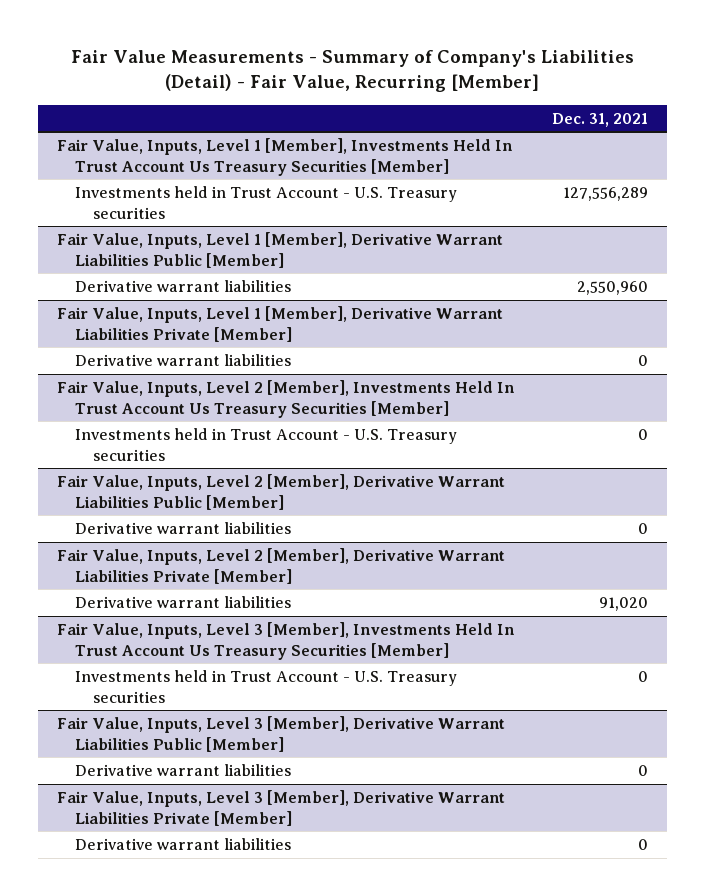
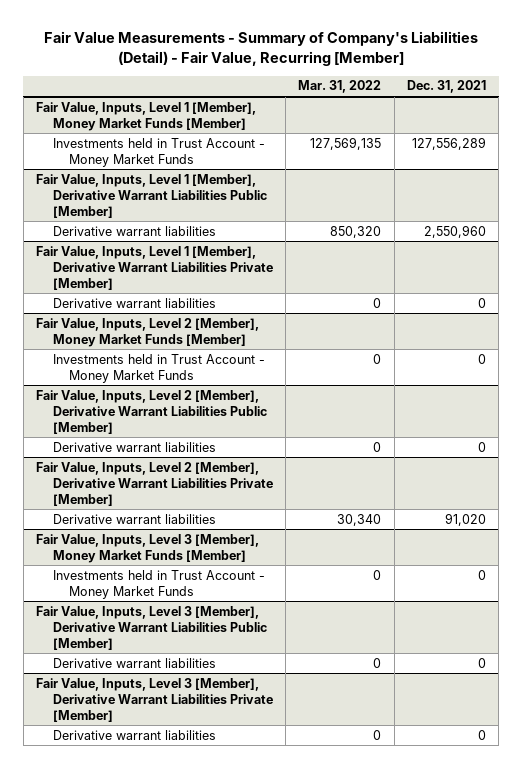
- | Dec. 31, 2021
+ | Mar. 31, 2022 | Dec. 31, 2021
- Fair Value, Inputs, Level 1 [Member], Investments Held In Trust Account Us Treasury Securities [Member]
- Investments held in Trust Account - U.S. Treasury securities | 127,556,289
+ Fair Value, Inputs, Level 1 [Member], Money Market Funds [Member]
+ Investments held in Trust Account - Money Market Funds | 127,569,135 | 127,556,289
- Fair Value, Inputs, Level 2 [Member], Investments Held In Trust Account Us Treasury Securities [Member]
- Investments held in Trust Account - U.S. Treasury securities | 0
+ Fair Value, Inputs, Level 2 [Member], Money Market Funds [Member]
+ Investments held in Trust Account - Money Market Funds | 0 | 0
- Fair Value, Inputs, Level 3 [Member], Investments Held In Trust Account Us Treasury Securities [Member]
- Investments held in Trust Account - U.S. Treasury securities | 0
+ Fair Value, Inputs, Level 3 [Member], Money Market Funds [Member]
+ Investments held in Trust Account - Money Market Funds | 0 | 0

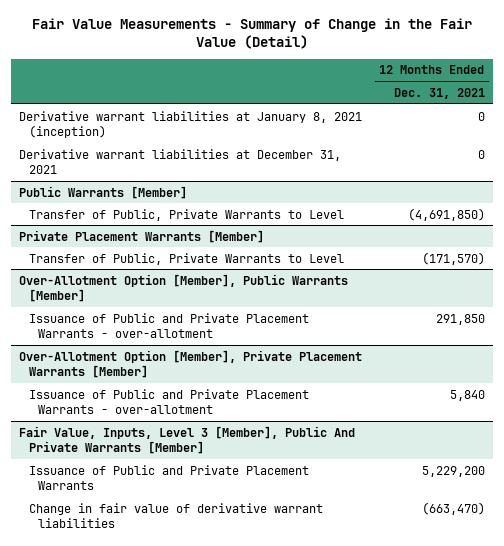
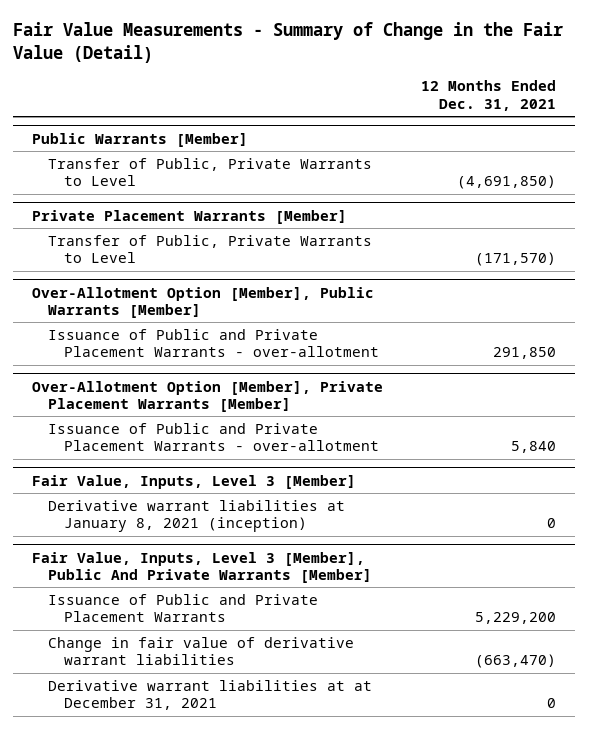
- Derivative warrant liabilities at January 8, 2021 (inception) | 0
- Derivative warrant liabilities at December 31, 2021 | 0
+ Fair Value, Inputs, Level 3 [Member]
+ Derivative warrant liabilities at January 8, 2021 (inception) | 0
@ Fair Value, Inputs, Level 3 [Member], Public And Private Warrants [Member]
+ Derivative warrant liabilities at at December 31, 2021 | 0

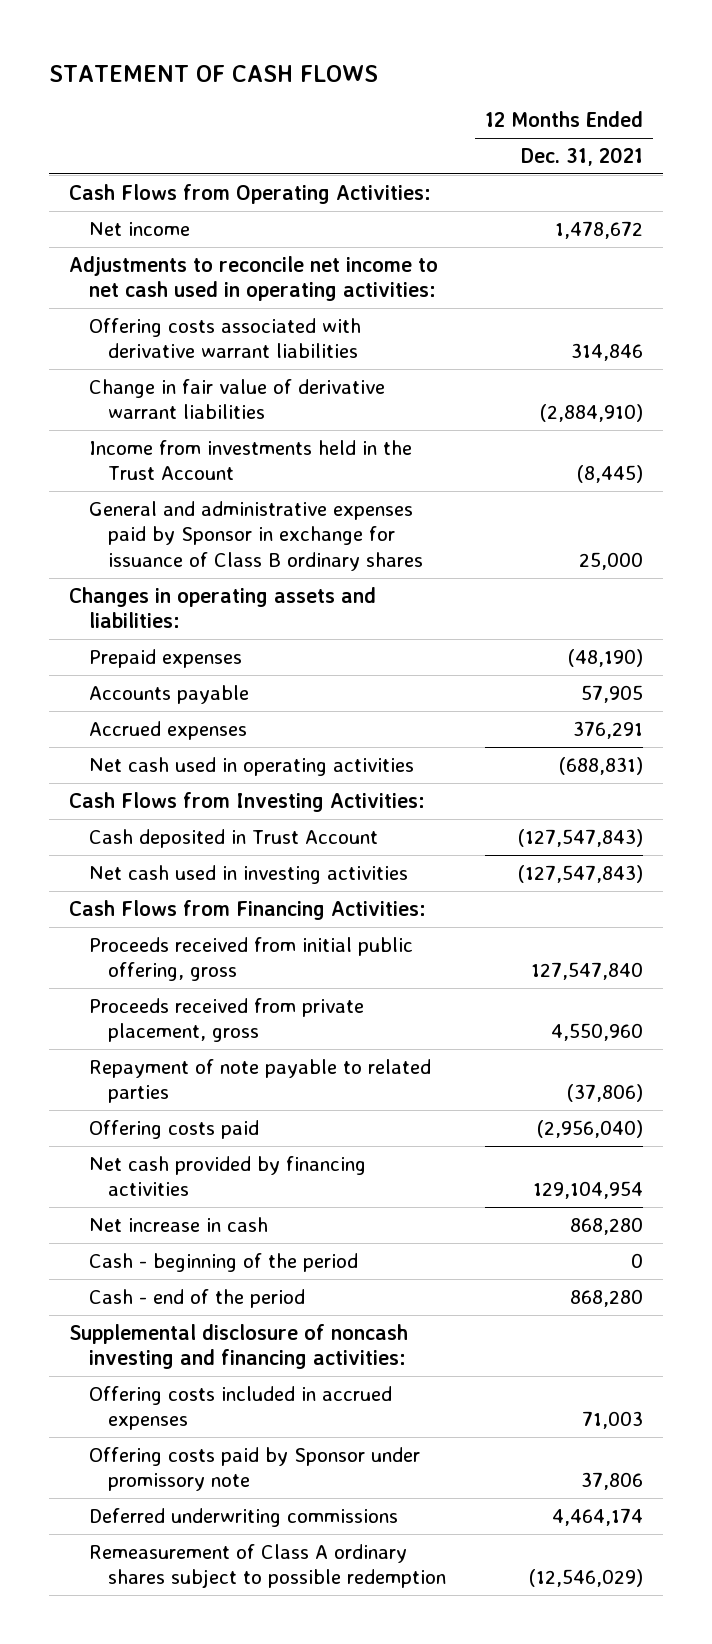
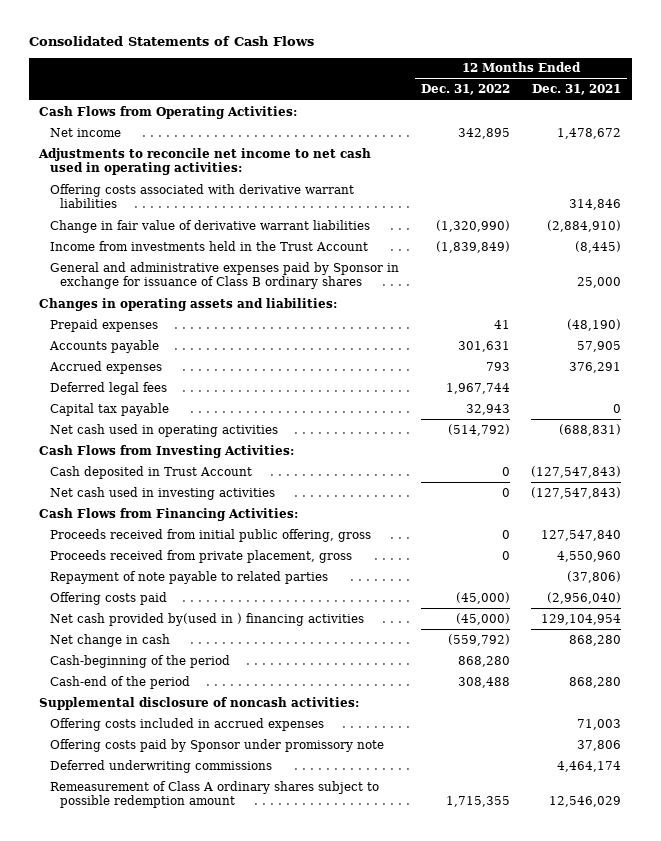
- STATEMENT OF CASH FLOWS
+ Consolidated Statements of Cash Flows
- | 12 Months Ended Dec. 31, 2021
+ | 12 Months Ended Dec. 31, 2022 | 12 Months Ended Dec. 31, 2021
+ Deferred legal fees | 1,967,744 |
+ Capital tax payable | 32,943 | 0
- Net cash provided by financing activities | 129,104,954
- Net increase in cash | 868,280
- Cash - beginning of the period | 0
- Cash - end of the period | 868,280
- Supplemental disclosure of noncash investing and financing activities:
+ Net cash provided by(used in ) financing activities | (45,000) | 129,104,954
+ Net change in cash | (559,792) | 868,280
+ Cash-beginning of the period | 868,280 |
+ Cash-end of the period | 308,488 | 868,280
+ Supplemental disclosure of noncash activities:
- Remeasurement of Class A ordinary shares subject to possible redemption | (12,546,029)
+ Remeasurement of Class A ordinary shares subject to possible redemption amount | 1,715,355 | 12,546,029

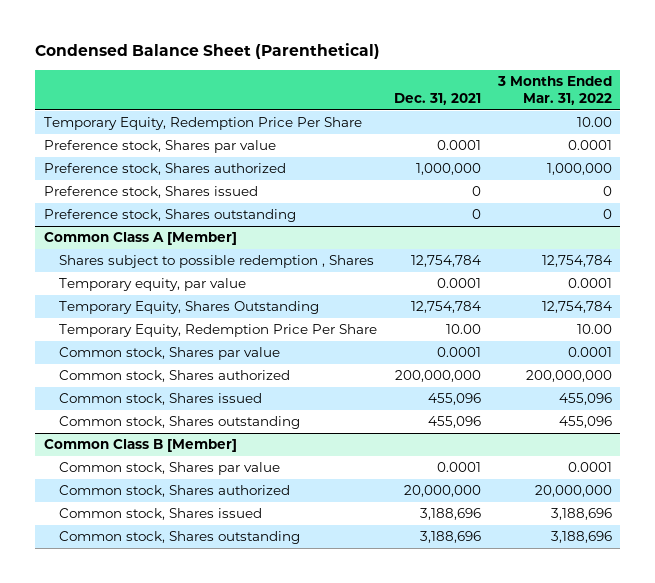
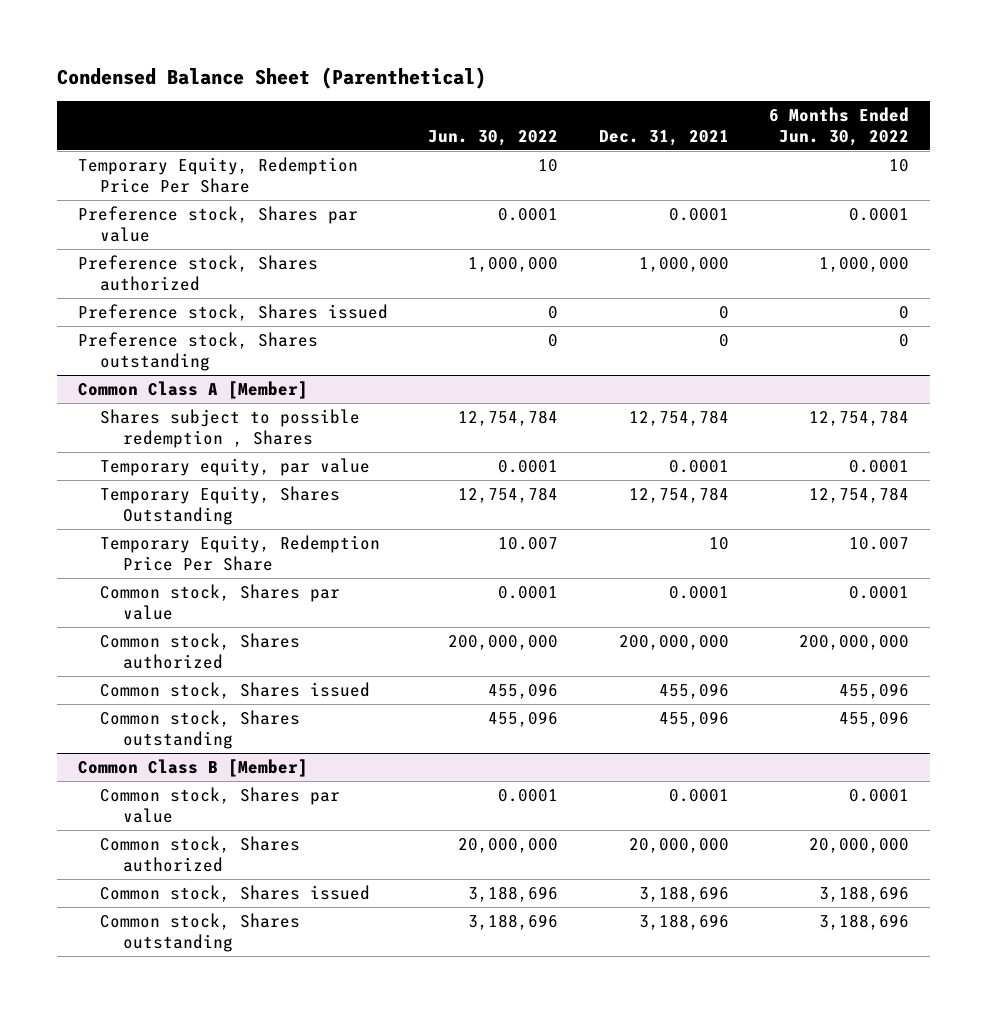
- | Dec. 31, 2021 | 3 Months Ended Mar. 31, 2022
+ | Jun. 30, 2022 | Dec. 31, 2021 | 6 Months Ended Jun. 30, 2022
@ Common Class A [Member]
- Temporary Equity, Redemption Price Per Share | 10.00 | 10.00
+ Temporary Equity, Redemption Price Per Share | 10.007 | 10 | 10.007

